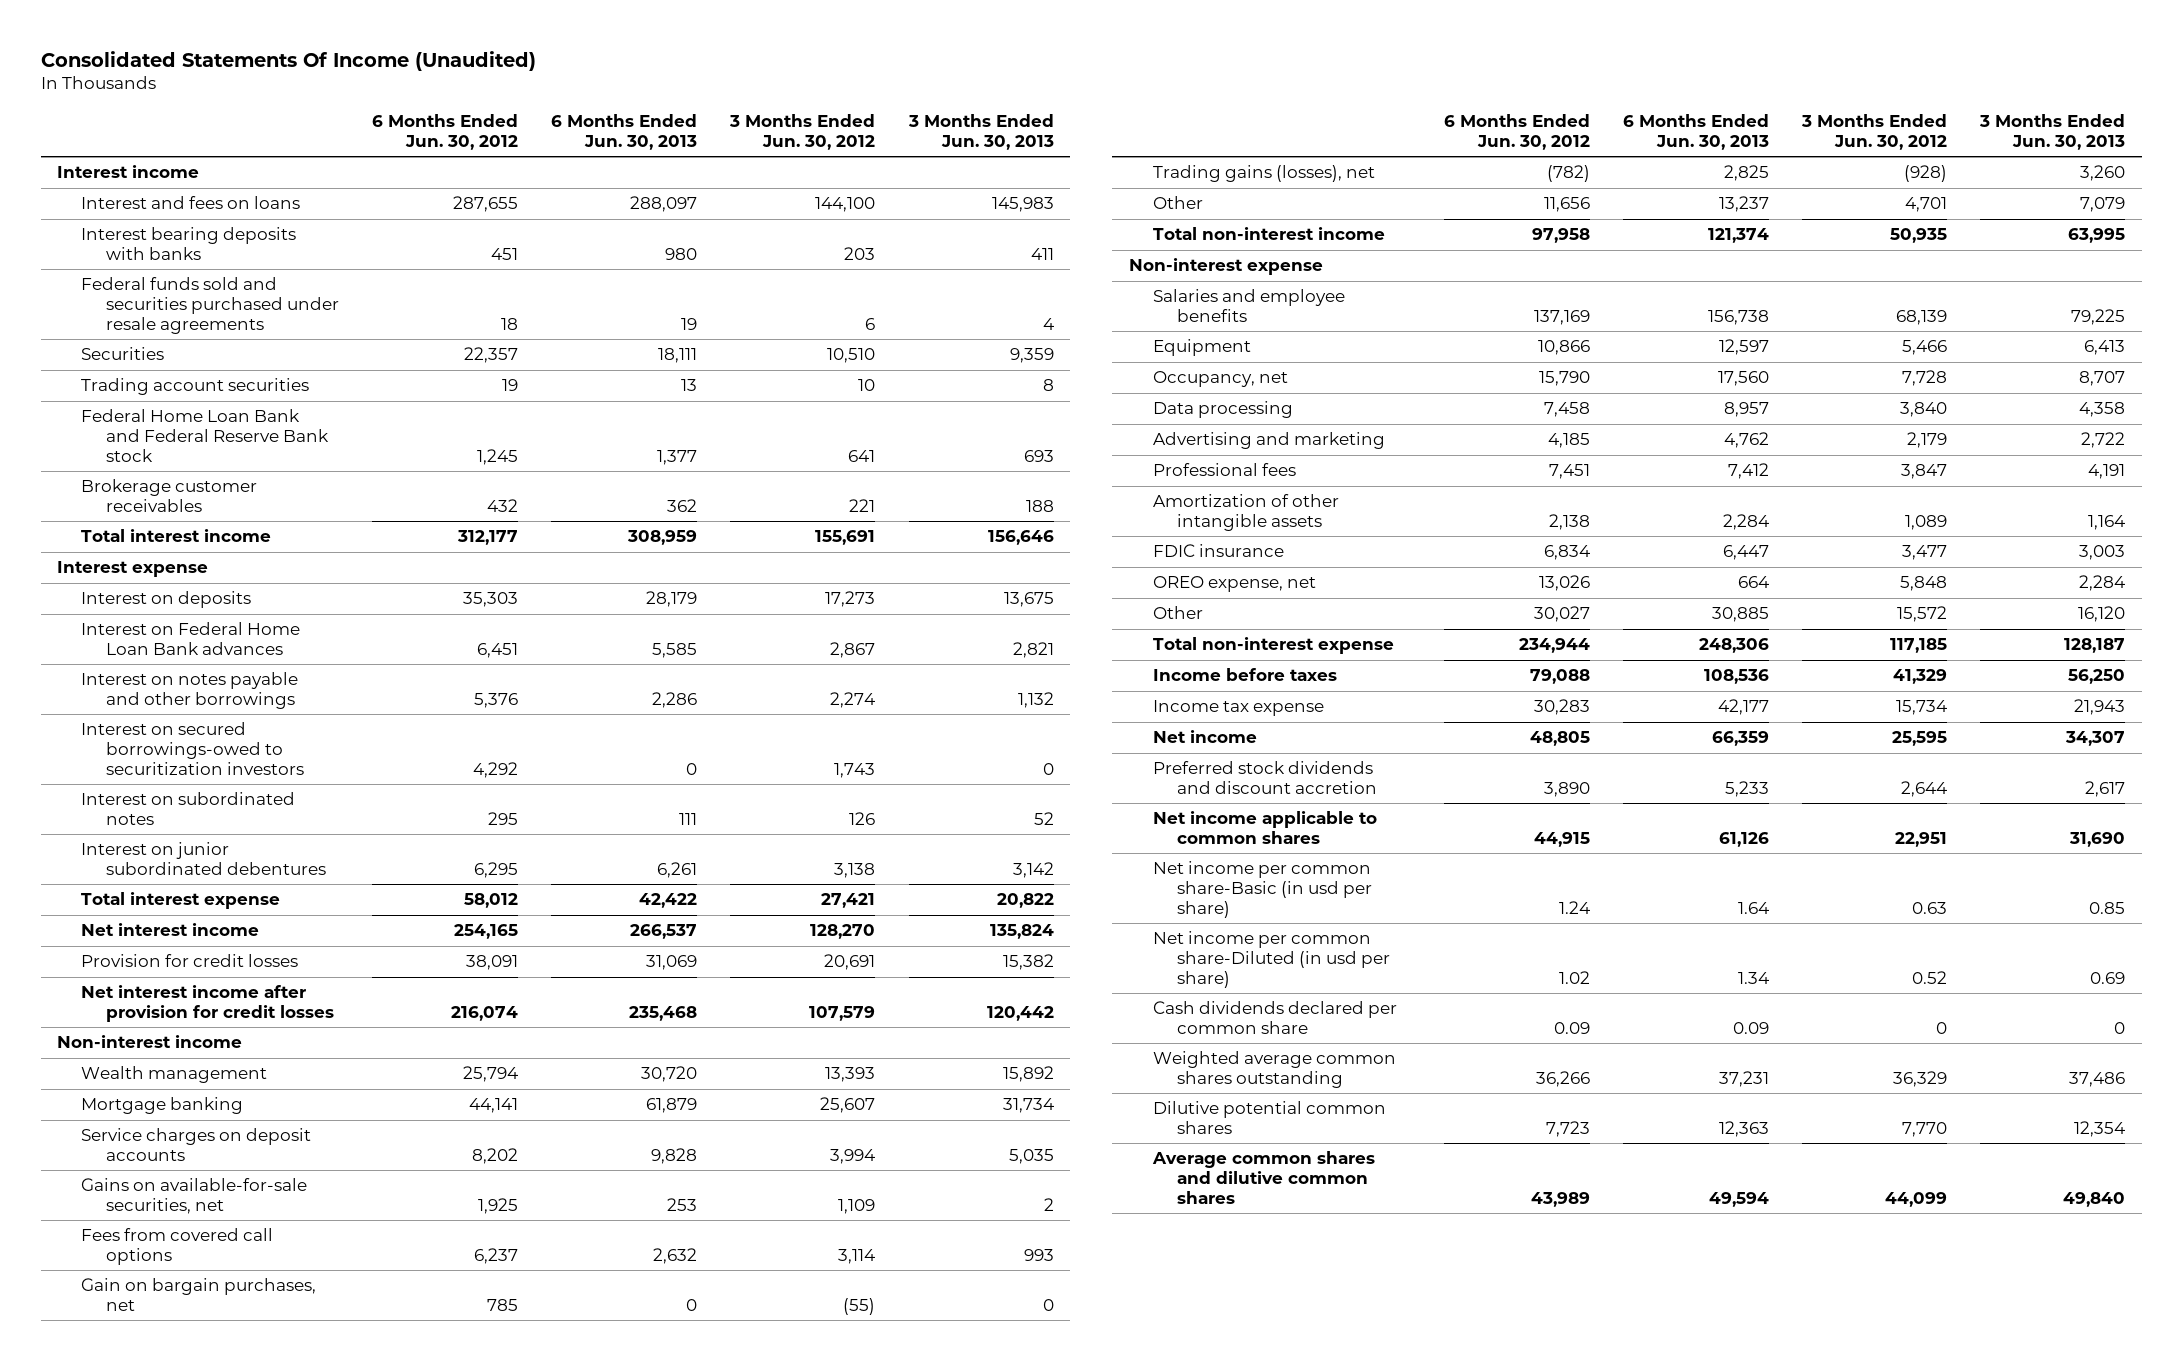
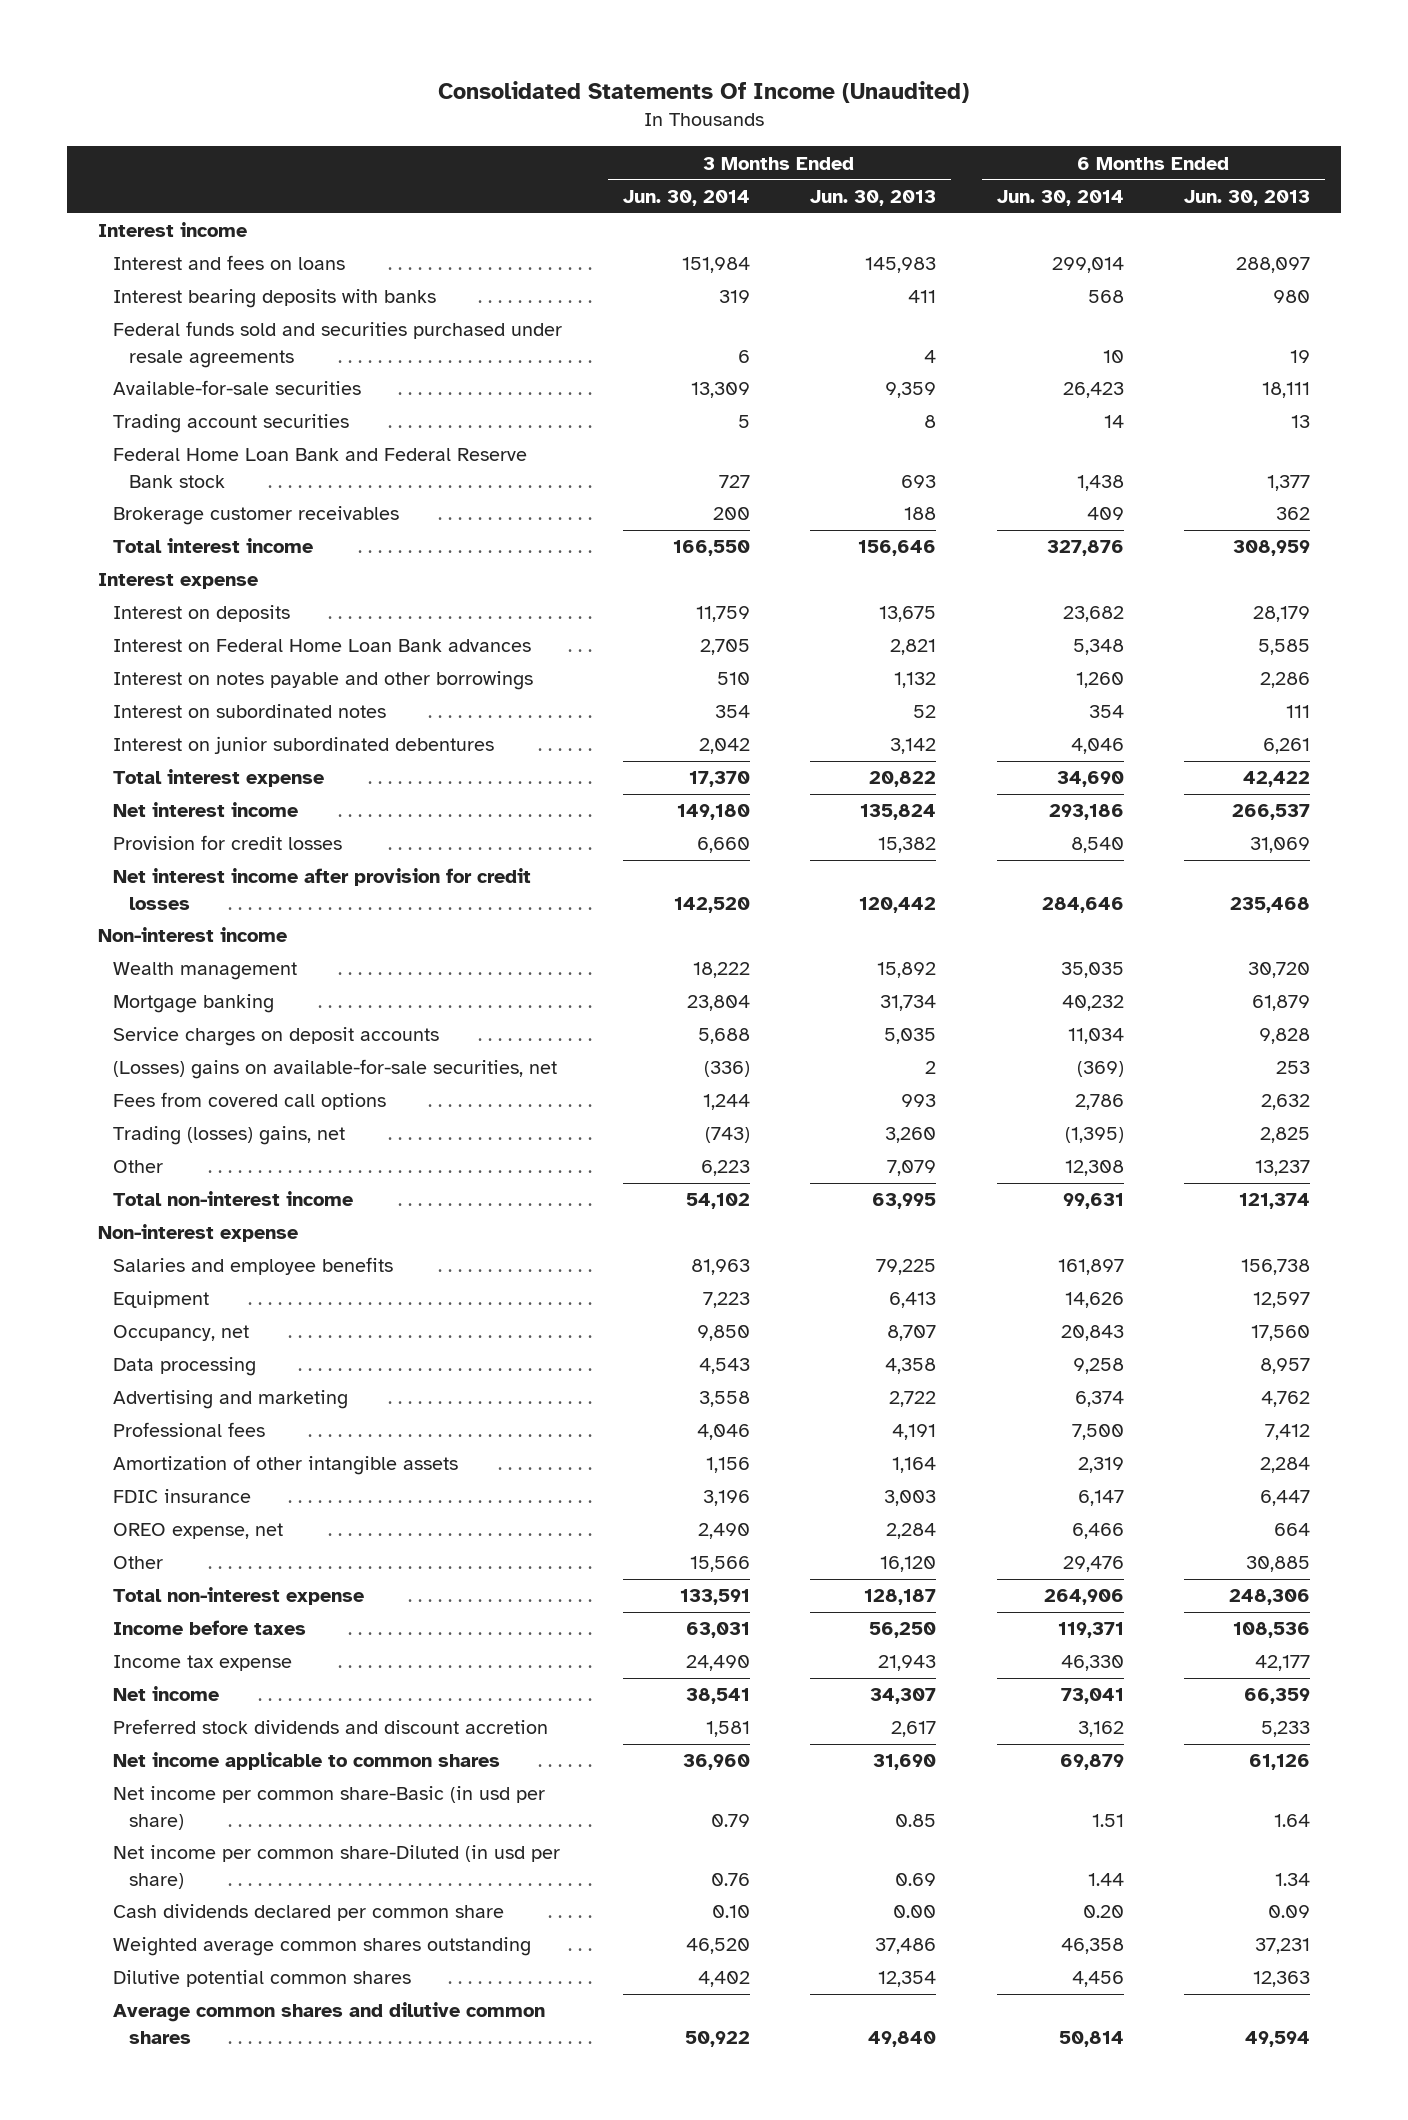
- | 6 Months Ended Jun. 30, 2012 | 6 Months Ended Jun. 30, 2013 | 3 Months Ended Jun. 30, 2012 | 3 Months Ended Jun. 30, 2013
+ | 3 Months Ended Jun. 30, 2014 | 3 Months Ended Jun. 30, 2013 | 6 Months Ended Jun. 30, 2014 | 6 Months Ended Jun. 30, 2013
- Securities | 22,357 | 18,111 | 10,510 | 9,359
+ Available-for-sale securities | 13,309 | 9,359 | 26,423 | 18,111
- Interest on secured borrowings-owed to securitization investors | 4,292 | 0 | 1,743 | 0
- Gains on available-for-sale securities, net | 1,925 | 253 | 1,109 | 2
+ (Losses) gains on available-for-sale securities, net | (336) | 2 | (369) | 253
- Gain on bargain purchases, net | 785 | 0 | (55) | 0
- Trading gains (losses), net | (782) | 2,825 | (928) | 3,260
+ Trading (losses) gains, net | (743) | 3,260 | (1,395) | 2,825
- Cash dividends declared per common share | 0.09 | 0.09 | 0 | 0
+ Cash dividends declared per common share | 0.10 | 0.00 | 0.20 | 0.09

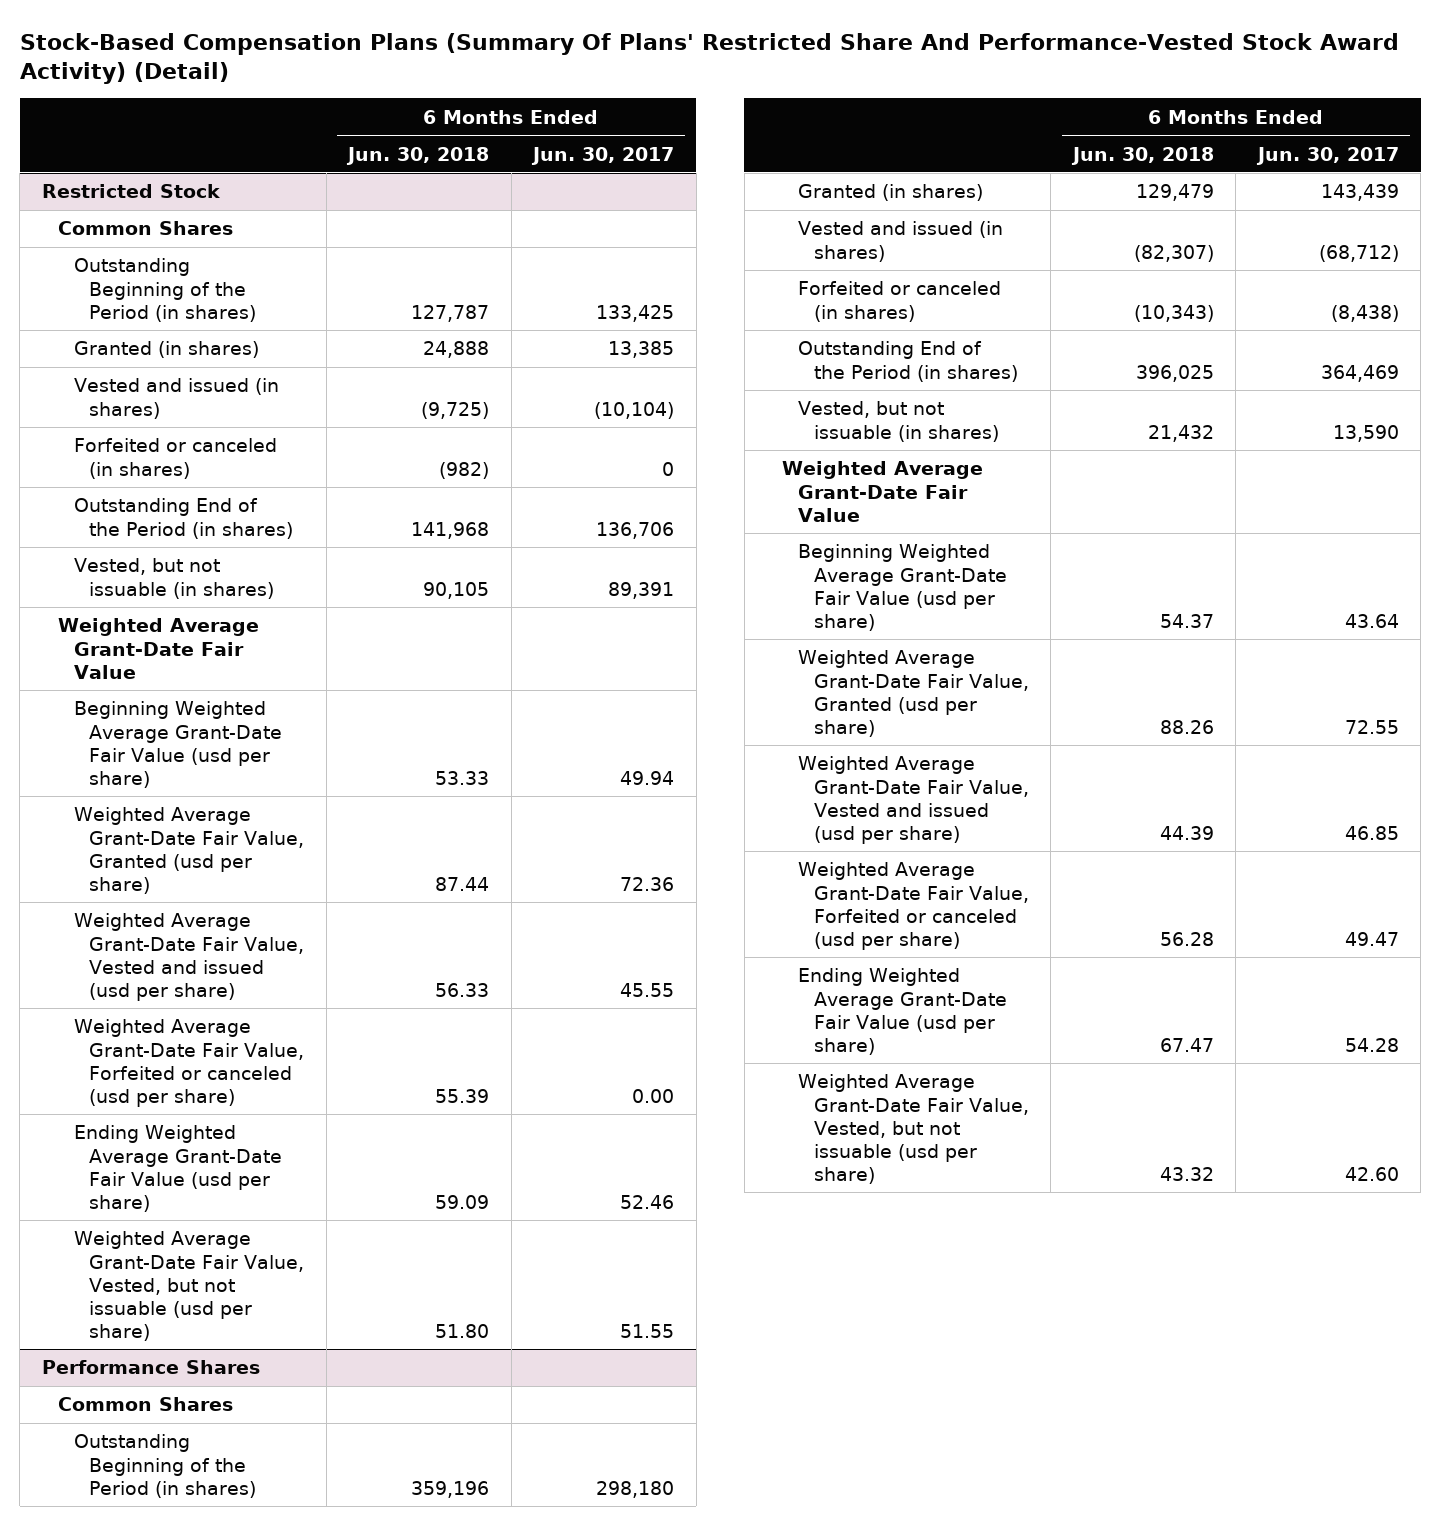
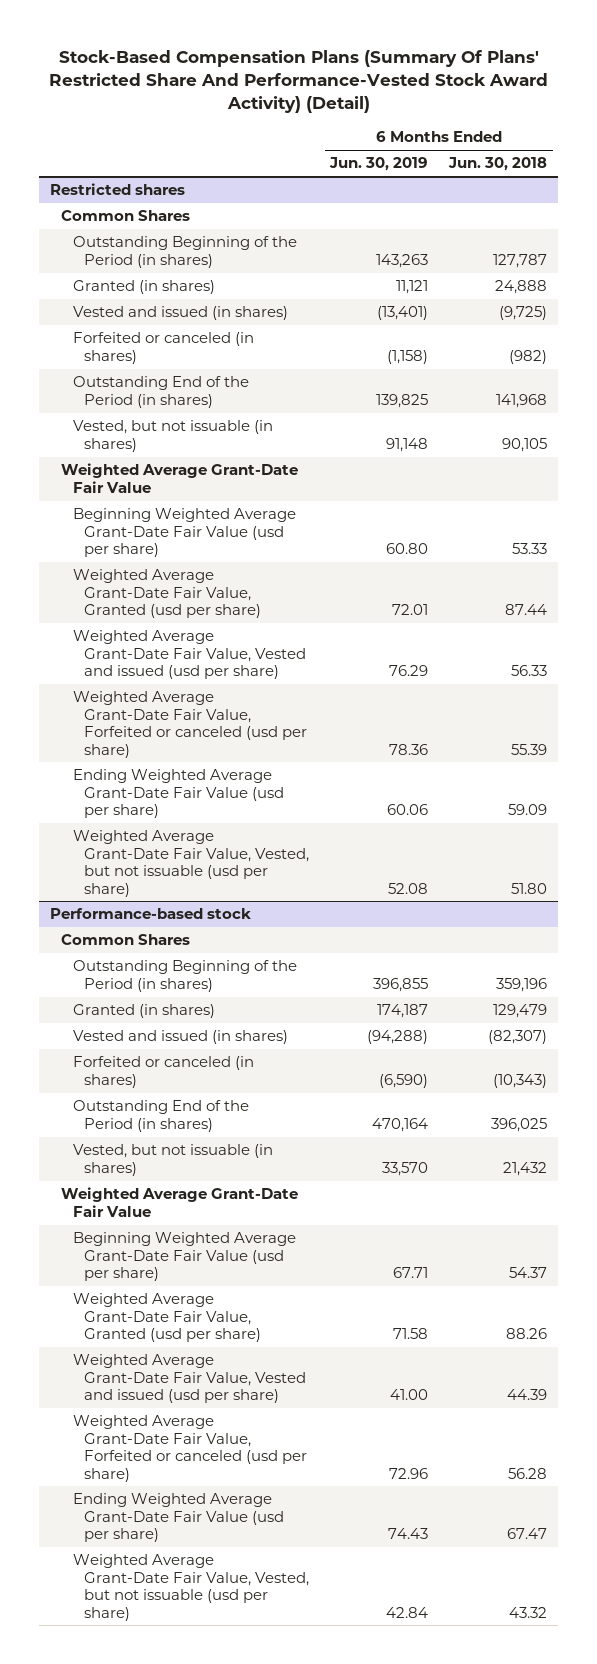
- | 6 Months Ended Jun. 30, 2018 | 6 Months Ended Jun. 30, 2017
+ | 6 Months Ended Jun. 30, 2019 | 6 Months Ended Jun. 30, 2018
- Restricted Stock
+ Restricted shares
- Performance Shares
+ Performance-based stock

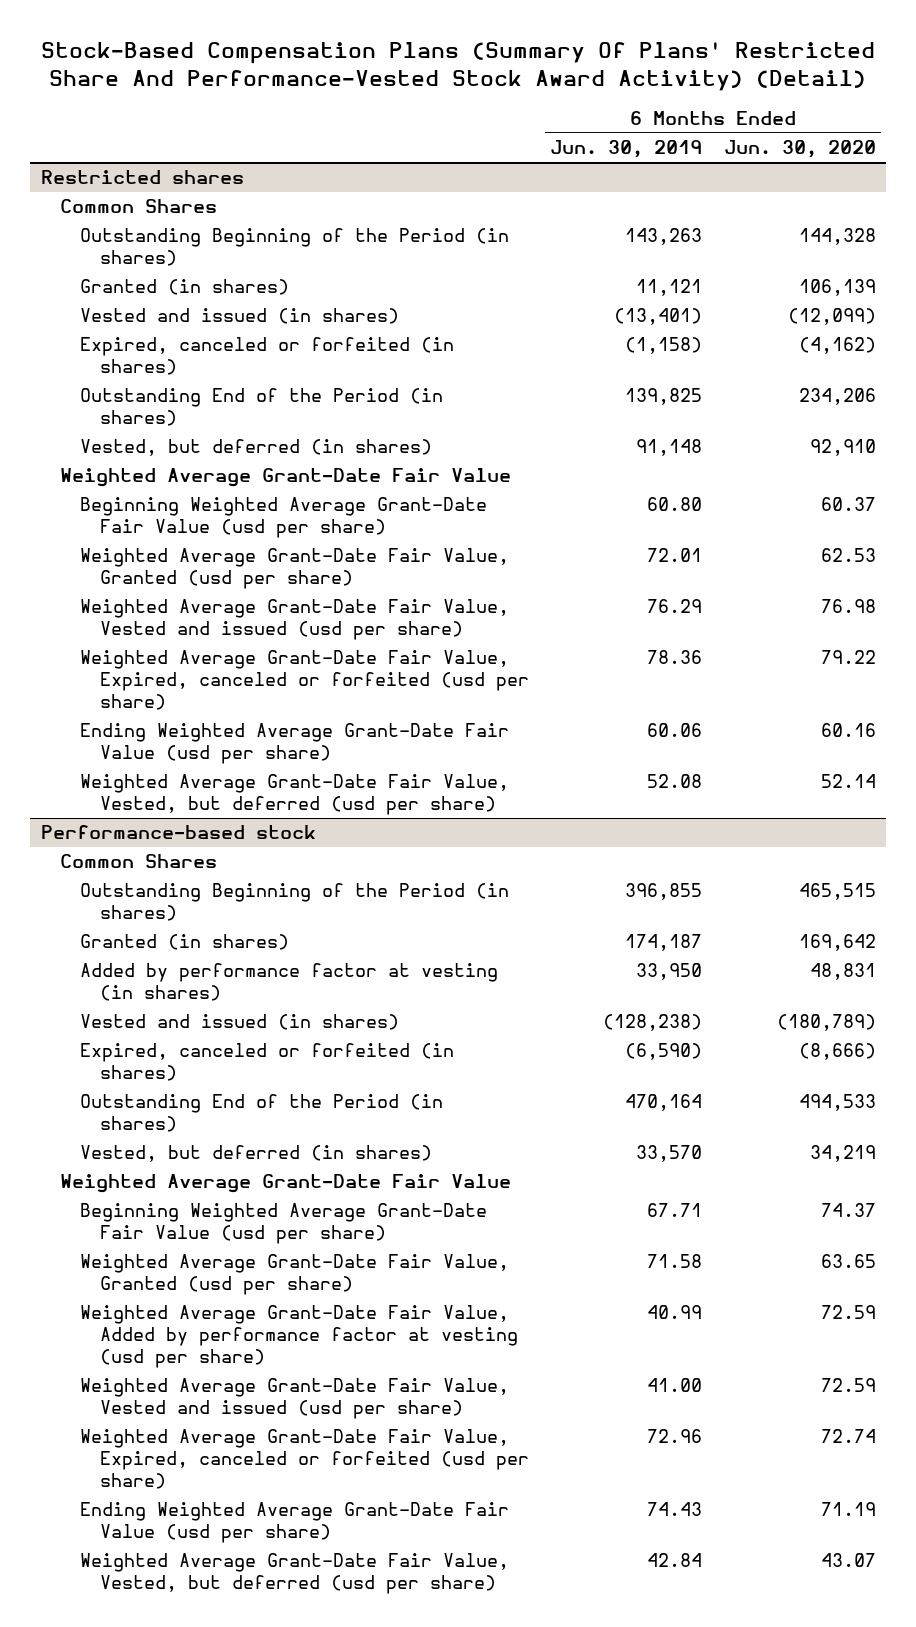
- | 6 Months Ended Jun. 30, 2019 | 6 Months Ended Jun. 30, 2018
+ | 6 Months Ended Jun. 30, 2019 | 6 Months Ended Jun. 30, 2020
@ Restricted shares
- Forfeited or canceled (in shares) | (1,158) | (982)
+ Expired, canceled or forfeited (in shares) | (1,158) | (4,162)
- Vested, but not issuable (in shares) | 91,148 | 90,105
+ Vested, but deferred (in shares) | 91,148 | 92,910
- Weighted Average Grant-Date Fair Value, Forfeited or canceled (usd per share) | 78.36 | 55.39
+ Weighted Average Grant-Date Fair Value, Expired, canceled or forfeited (usd per share) | 78.36 | 79.22
- Weighted Average Grant-Date Fair Value, Vested, but not issuable (usd per share) | 52.08 | 51.80
+ Weighted Average Grant-Date Fair Value, Vested, but deferred (usd per share) | 52.08 | 52.14
@ Performance-based stock
- Vested and issued (in shares) | (94,288) | (82,307)
- Forfeited or canceled (in shares) | (6,590) | (10,343)
+ Added by performance factor at vesting (in shares) | 33,950 | 48,831
+ Vested and issued (in shares) | (128,238) | (180,789)
+ Expired, canceled or forfeited (in shares) | (6,590) | (8,666)
- Vested, but not issuable (in shares) | 33,570 | 21,432
+ Vested, but deferred (in shares) | 33,570 | 34,219
+ Weighted Average Grant-Date Fair Value, Added by performance factor at vesting (usd per share) | 40.99 | 72.59
- Weighted Average Grant-Date Fair Value, Forfeited or canceled (usd per share) | 72.96 | 56.28
+ Weighted Average Grant-Date Fair Value, Expired, canceled or forfeited (usd per share) | 72.96 | 72.74
- Weighted Average Grant-Date Fair Value, Vested, but not issuable (usd per share) | 42.84 | 43.32
+ Weighted Average Grant-Date Fair Value, Vested, but deferred (usd per share) | 42.84 | 43.07

